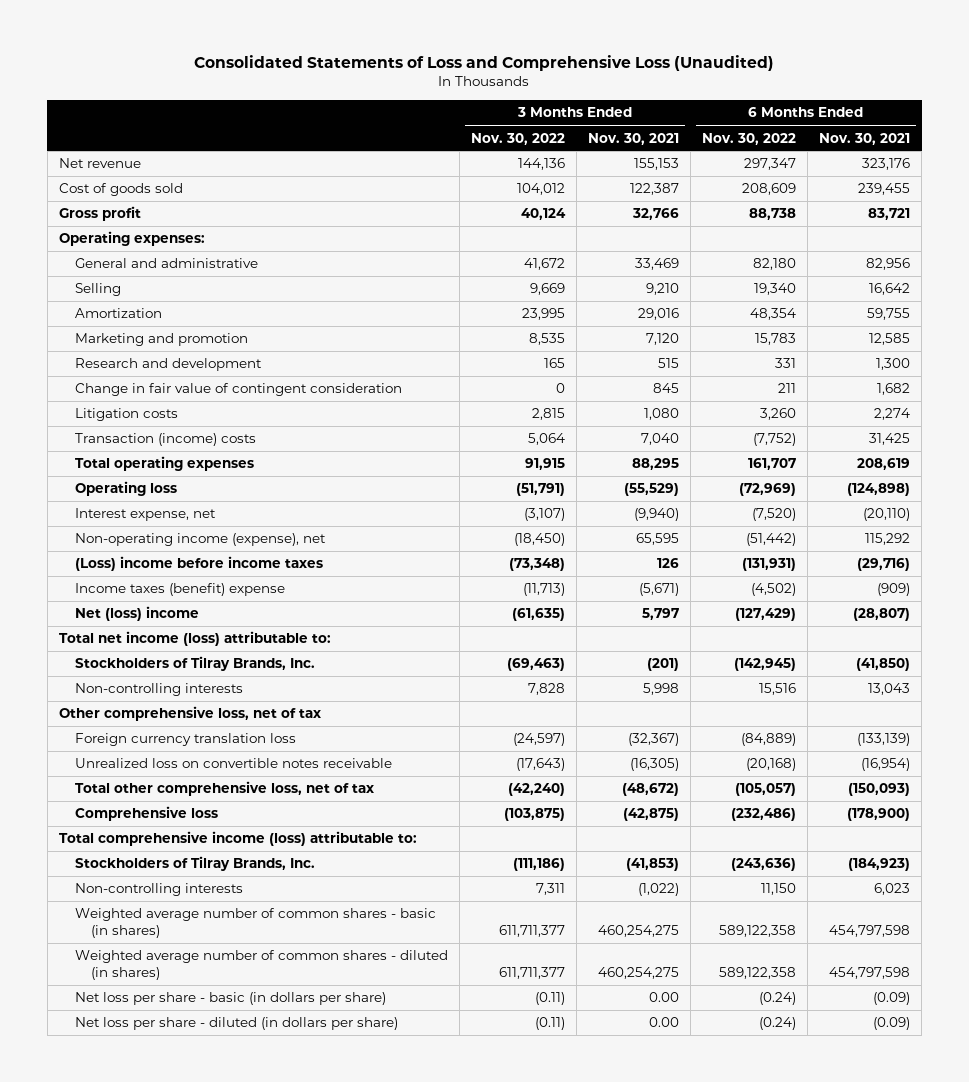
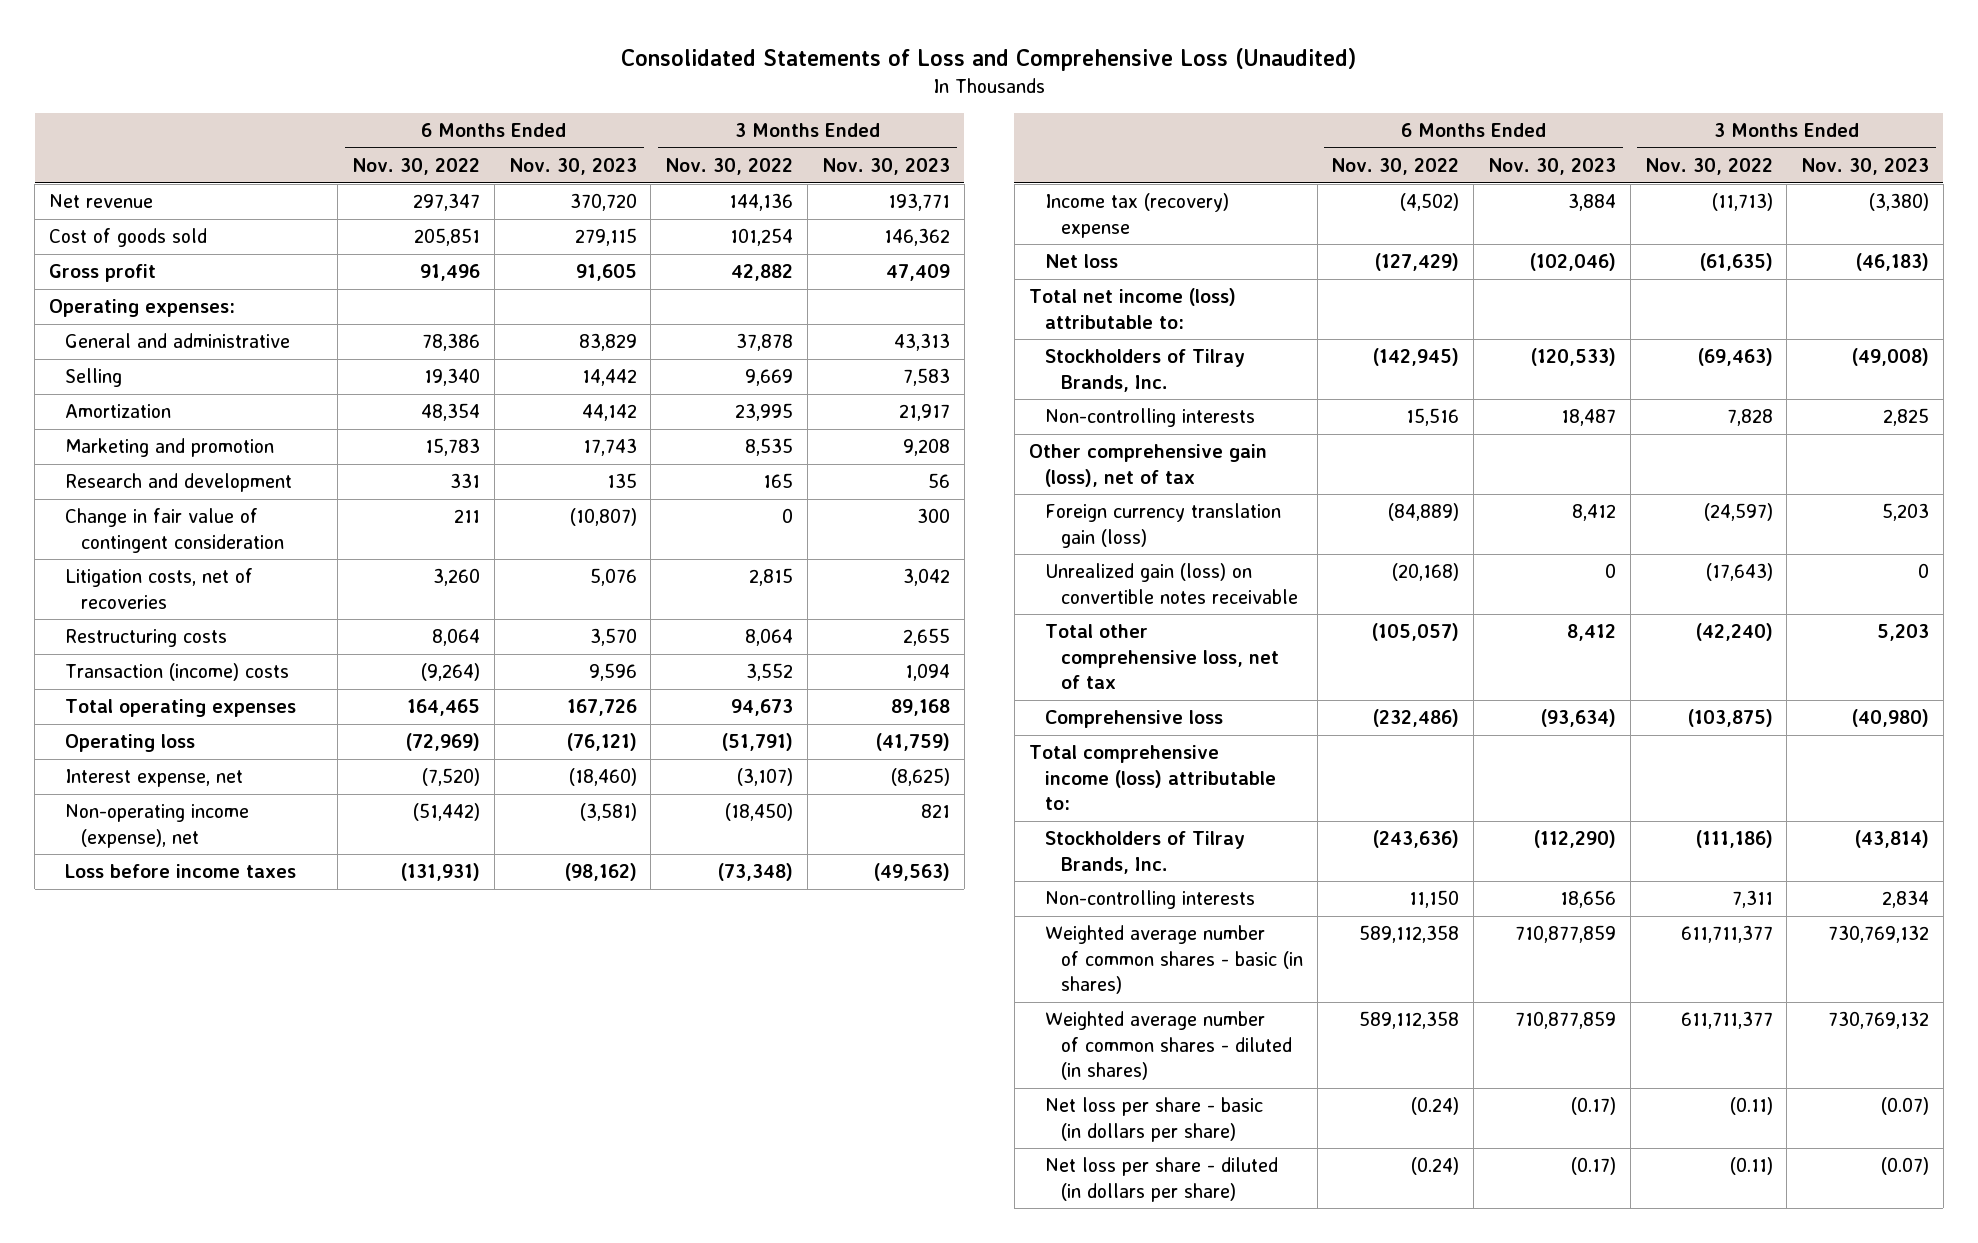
- | 3 Months Ended Nov. 30, 2022 | 3 Months Ended Nov. 30, 2021 | 6 Months Ended Nov. 30, 2022 | 6 Months Ended Nov. 30, 2021
+ | 6 Months Ended Nov. 30, 2022 | 6 Months Ended Nov. 30, 2023 | 3 Months Ended Nov. 30, 2022 | 3 Months Ended Nov. 30, 2023
- Cost of goods sold | 104,012 | 122,387 | 208,609 | 239,455
- Gross profit | 40,124 | 32,766 | 88,738 | 83,721
+ Cost of goods sold | 205,851 | 279,115 | 101,254 | 146,362
+ Gross profit | 91,496 | 91,605 | 42,882 | 47,409
- General and administrative | 41,672 | 33,469 | 82,180 | 82,956
+ General and administrative | 78,386 | 83,829 | 37,878 | 43,313
- Litigation costs | 2,815 | 1,080 | 3,260 | 2,274
- Transaction (income) costs | 5,064 | 7,040 | (7,752) | 31,425
- Total operating expenses | 91,915 | 88,295 | 161,707 | 208,619
+ Litigation costs, net of recoveries | 3,260 | 5,076 | 2,815 | 3,042
+ Restructuring costs | 8,064 | 3,570 | 8,064 | 2,655
+ Transaction (income) costs | (9,264) | 9,596 | 3,552 | 1,094
+ Total operating expenses | 164,465 | 167,726 | 94,673 | 89,168
- (Loss) income before income taxes | (73,348) | 126 | (131,931) | (29,716)
- Income taxes (benefit) expense | (11,713) | (5,671) | (4,502) | (909)
- Net (loss) income | (61,635) | 5,797 | (127,429) | (28,807)
+ Loss before income taxes | (131,931) | (98,162) | (73,348) | (49,563)
+ Income tax (recovery) expense | (4,502) | 3,884 | (11,713) | (3,380)
+ Net loss | (127,429) | (102,046) | (61,635) | (46,183)
- Other comprehensive loss, net of tax
- Foreign currency translation loss | (24,597) | (32,367) | (84,889) | (133,139)
- Unrealized loss on convertible notes receivable | (17,643) | (16,305) | (20,168) | (16,954)
+ Other comprehensive gain (loss), net of tax
+ Foreign currency translation gain (loss) | (84,889) | 8,412 | (24,597) | 5,203
+ Unrealized gain (loss) on convertible notes receivable | (20,168) | 0 | (17,643) | 0
- Weighted average number of common shares - basic (in shares) | 611,711,377 | 460,254,275 | 589,122,358 | 454,797,598
- Weighted average number of common shares - diluted (in shares) | 611,711,377 | 460,254,275 | 589,122,358 | 454,797,598
+ Weighted average number of common shares - basic (in shares) | 589,112,358 | 710,877,859 | 611,711,377 | 730,769,132
+ Weighted average number of common shares - diluted (in shares) | 589,112,358 | 710,877,859 | 611,711,377 | 730,769,132

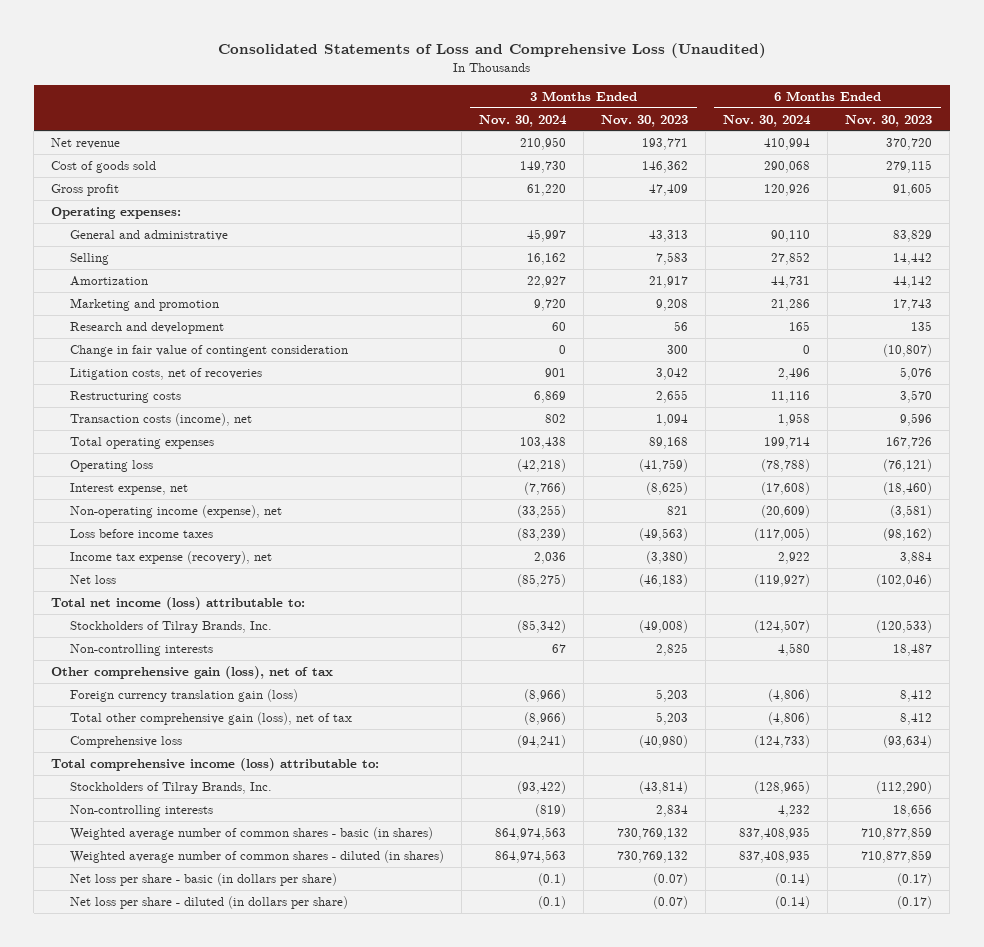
- | 6 Months Ended Nov. 30, 2022 | 6 Months Ended Nov. 30, 2023 | 3 Months Ended Nov. 30, 2022 | 3 Months Ended Nov. 30, 2023
+ | 3 Months Ended Nov. 30, 2024 | 3 Months Ended Nov. 30, 2023 | 6 Months Ended Nov. 30, 2024 | 6 Months Ended Nov. 30, 2023
- Transaction (income) costs | (9,264) | 9,596 | 3,552 | 1,094
+ Transaction costs (income), net | 802 | 1,094 | 1,958 | 9,596
- Income tax (recovery) expense | (4,502) | 3,884 | (11,713) | (3,380)
+ Income tax expense (recovery), net | 2,036 | (3,380) | 2,922 | 3,884
- Unrealized gain (loss) on convertible notes receivable | (20,168) | 0 | (17,643) | 0
- Total other comprehensive loss, net of tax | (105,057) | 8,412 | (42,240) | 5,203
+ Total other comprehensive gain (loss), net of tax | (8,966) | 5,203 | (4,806) | 8,412

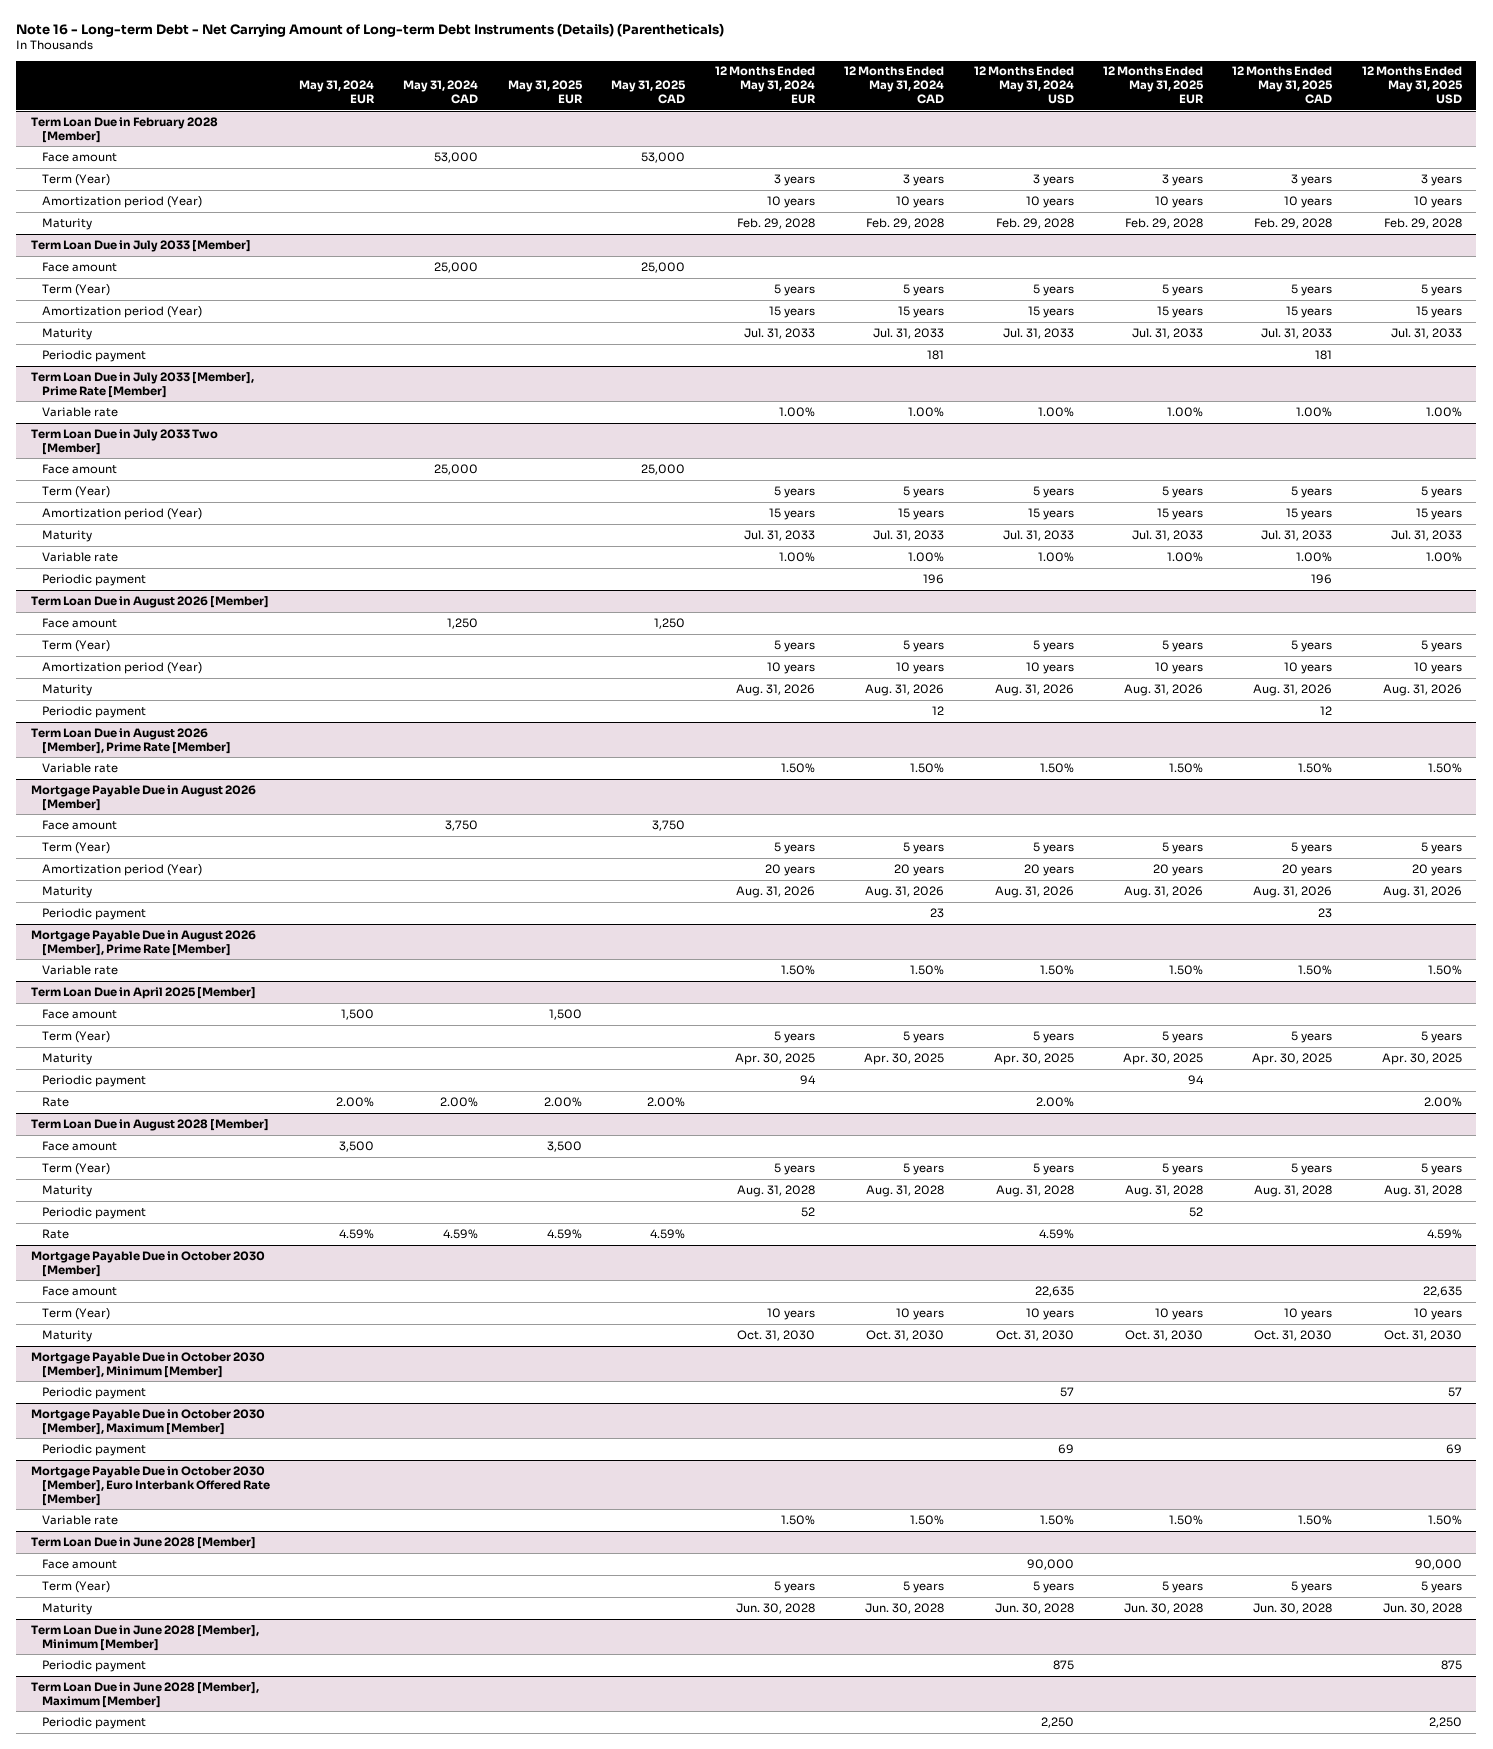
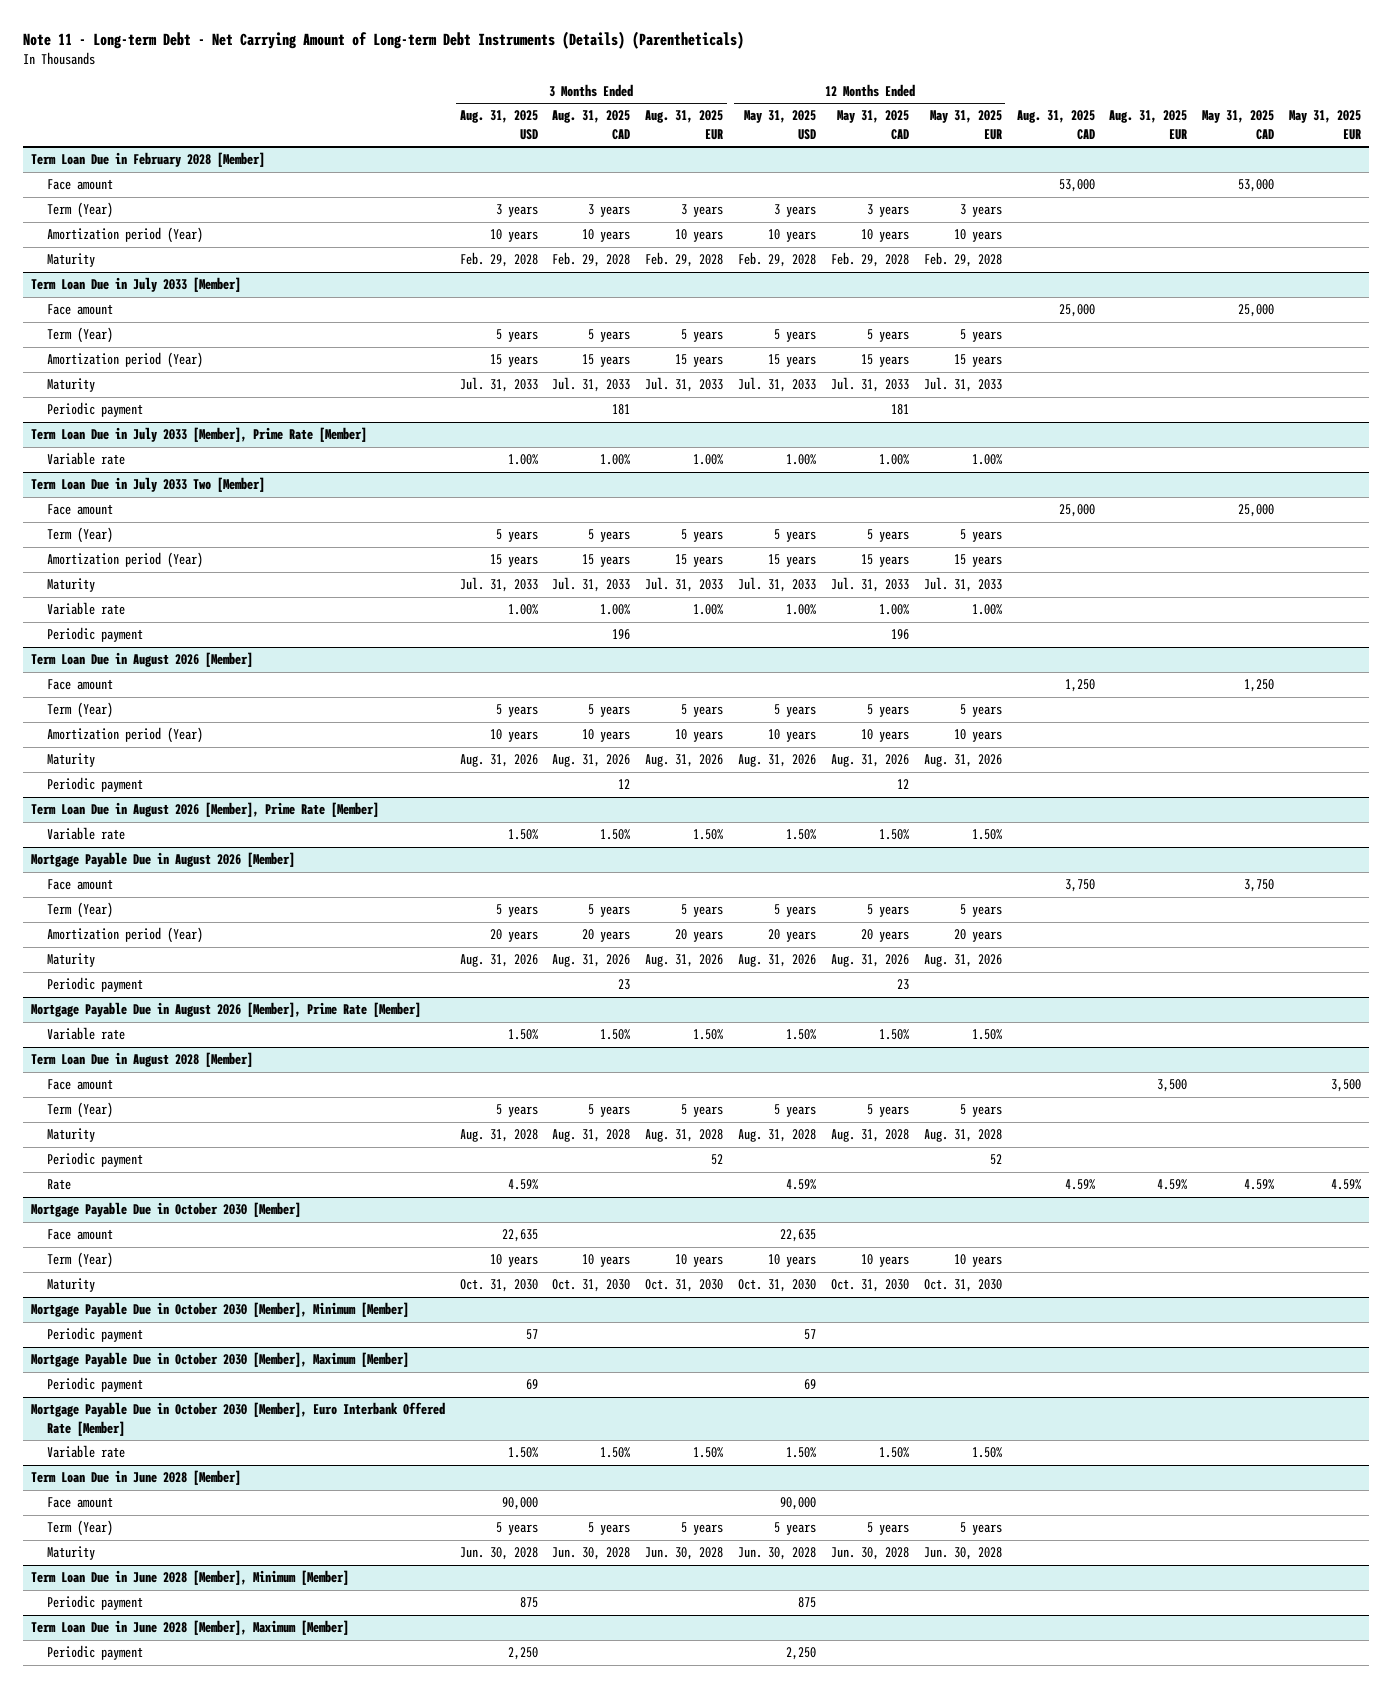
- Note 16 - Long-term Debt - Net Carrying Amount of Long-term Debt Instruments (Details) (Parentheticals)
+ Note 11 - Long-term Debt - Net Carrying Amount of Long-term Debt Instruments (Details) (Parentheticals)
- | May 31, 2024 EUR | May 31, 2024 CAD | May 31, 2025 EUR | May 31, 2025 CAD | 12 Months Ended May 31, 2024 EUR | 12 Months Ended May 31, 2024 CAD | 12 Months Ended May 31, 2024 USD | 12 Months Ended May 31, 2025 EUR | 12 Months Ended May 31, 2025 CAD | 12 Months Ended May 31, 2025 USD
+ | 3 Months Ended Aug. 31, 2025 USD | 3 Months Ended Aug. 31, 2025 CAD | 3 Months Ended Aug. 31, 2025 EUR | 12 Months Ended May 31, 2025 USD | 12 Months Ended May 31, 2025 CAD | 12 Months Ended May 31, 2025 EUR | Aug. 31, 2025 CAD | Aug. 31, 2025 EUR | May 31, 2025 CAD | May 31, 2025 EUR
- Term Loan Due in April 2025 [Member]
- Face amount | 1,500 | | 1,500 | | | | | | |
- Term (Year) | | | | | 5 years | 5 years | 5 years | 5 years | 5 years | 5 years
- Maturity | | | | | Apr. 30, 2025 | Apr. 30, 2025 | Apr. 30, 2025 | Apr. 30, 2025 | Apr. 30, 2025 | Apr. 30, 2025
- Periodic payment | | | | | 94 | | | 94 | |
- Rate | 2.00% | 2.00% | 2.00% | 2.00% | | | 2.00% | | | 2.00%

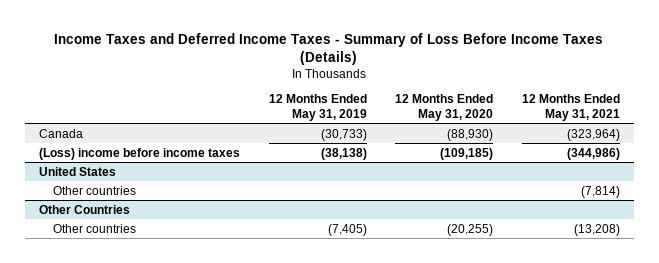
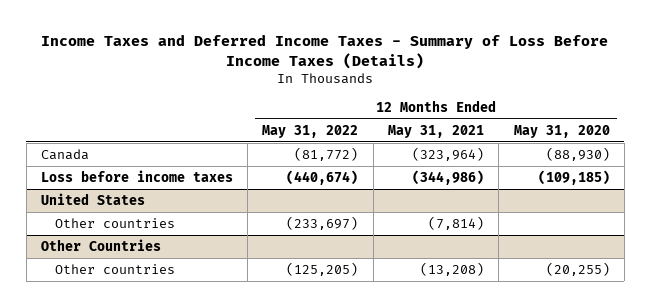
- | 12 Months Ended May 31, 2019 | 12 Months Ended May 31, 2020 | 12 Months Ended May 31, 2021
+ | 12 Months Ended May 31, 2022 | 12 Months Ended May 31, 2021 | 12 Months Ended May 31, 2020
- (Loss) income before income taxes | (38,138) | (109,185) | (344,986)
+ Loss before income taxes | (440,674) | (344,986) | (109,185)

